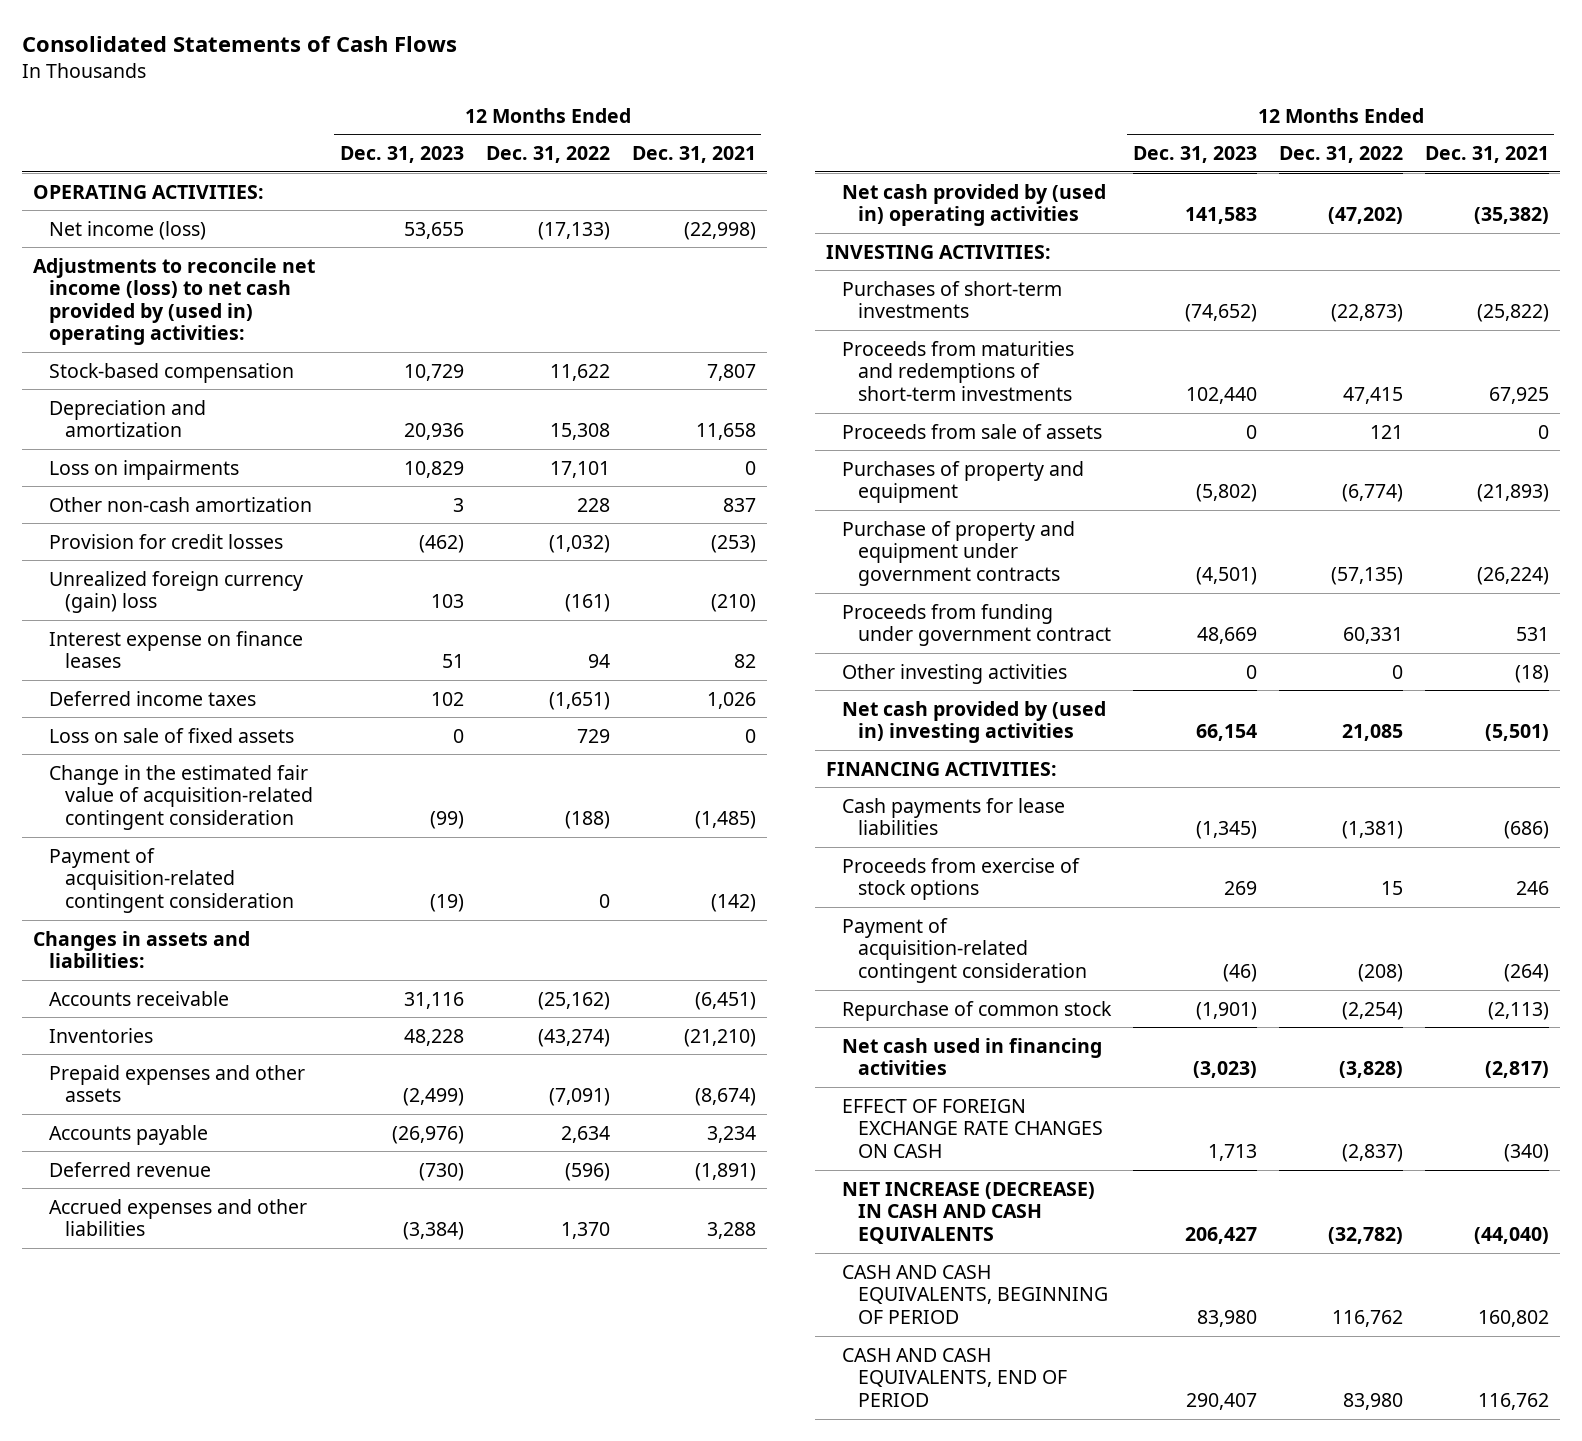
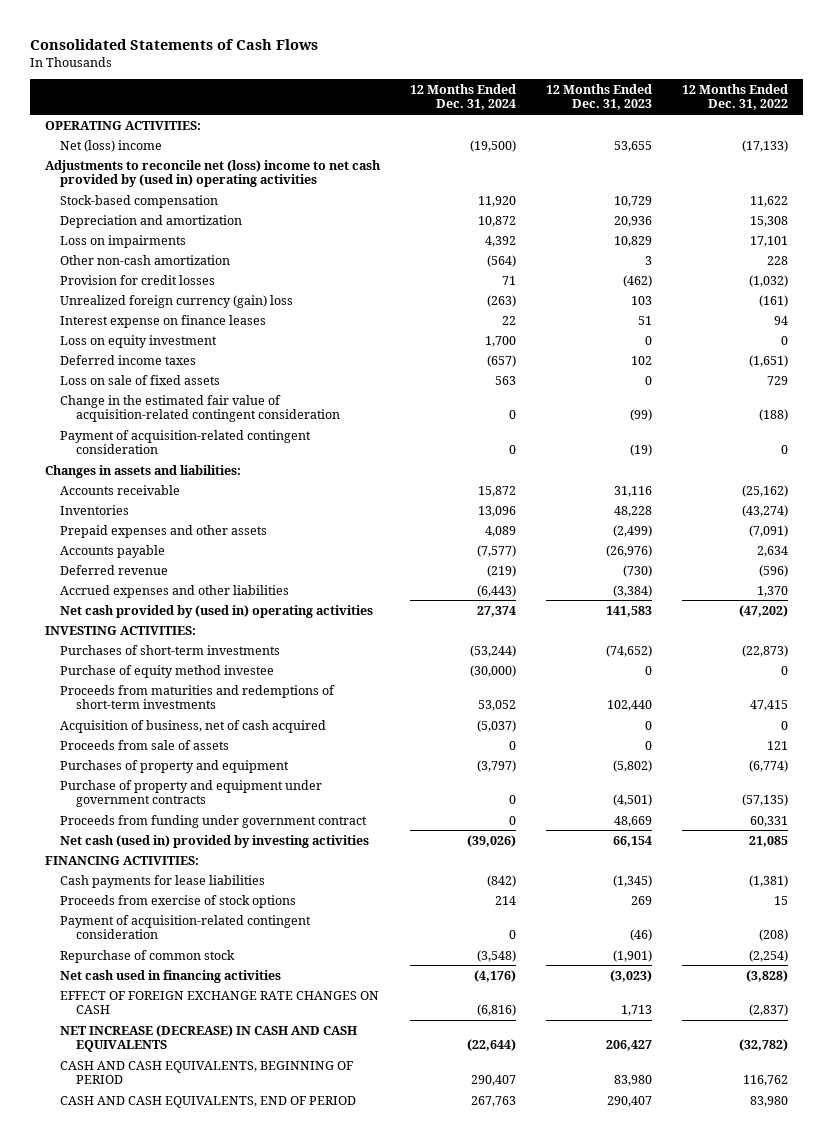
- | 12 Months Ended Dec. 31, 2023 | 12 Months Ended Dec. 31, 2022 | 12 Months Ended Dec. 31, 2021
+ | 12 Months Ended Dec. 31, 2024 | 12 Months Ended Dec. 31, 2023 | 12 Months Ended Dec. 31, 2022
- Net income (loss) | 53,655 | (17,133) | (22,998)
- Adjustments to reconcile net income (loss) to net cash provided by (used in) operating activities:
+ Net (loss) income | (19,500) | 53,655 | (17,133)
+ Adjustments to reconcile net (loss) income to net cash provided by (used in) operating activities
+ Loss on equity investment | 1,700 | 0 | 0
+ Purchase of equity method investee | (30,000) | 0 | 0
+ Acquisition of business, net of cash acquired | (5,037) | 0 | 0
- Other investing activities | 0 | 0 | (18)
- Net cash provided by (used in) investing activities | 66,154 | 21,085 | (5,501)
+ Net cash (used in) provided by investing activities | (39,026) | 66,154 | 21,085

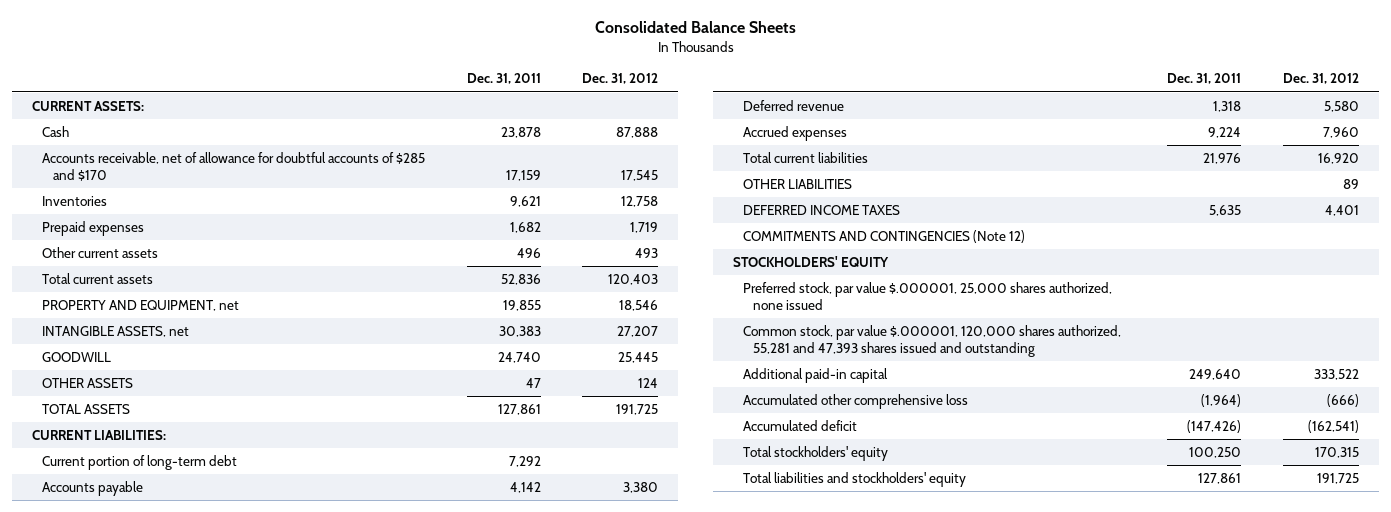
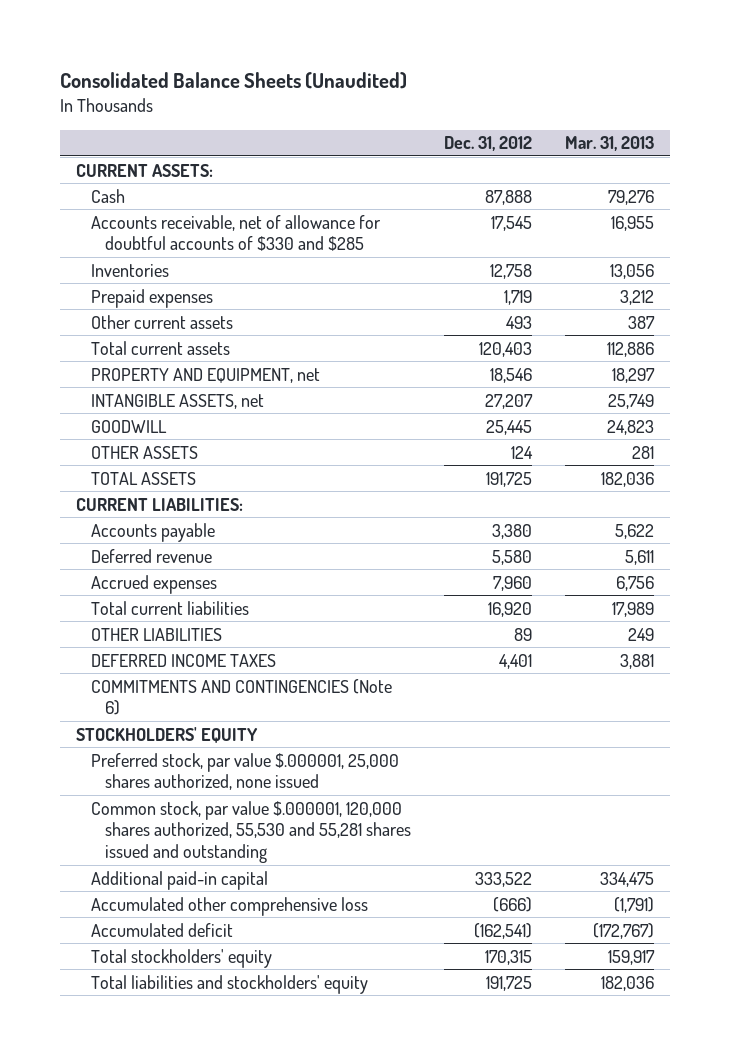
- Consolidated Balance Sheets
+ Consolidated Balance Sheets (Unaudited)
- | Dec. 31, 2011 | Dec. 31, 2012
+ | Dec. 31, 2012 | Mar. 31, 2013
- Accounts receivable, net of allowance for doubtful accounts of $285 and $170 | 17,159 | 17,545
+ Accounts receivable, net of allowance for doubtful accounts of $330 and $285 | 17,545 | 16,955
- Current portion of long-term debt | 7,292 |
- COMMITMENTS AND CONTINGENCIES (Note 12)
+ COMMITMENTS AND CONTINGENCIES (Note 6)
- Common stock, par value $.000001, 120,000 shares authorized, 55,281 and 47,393 shares issued and outstanding
+ Common stock, par value $.000001, 120,000 shares authorized, 55,530 and 55,281 shares issued and outstanding

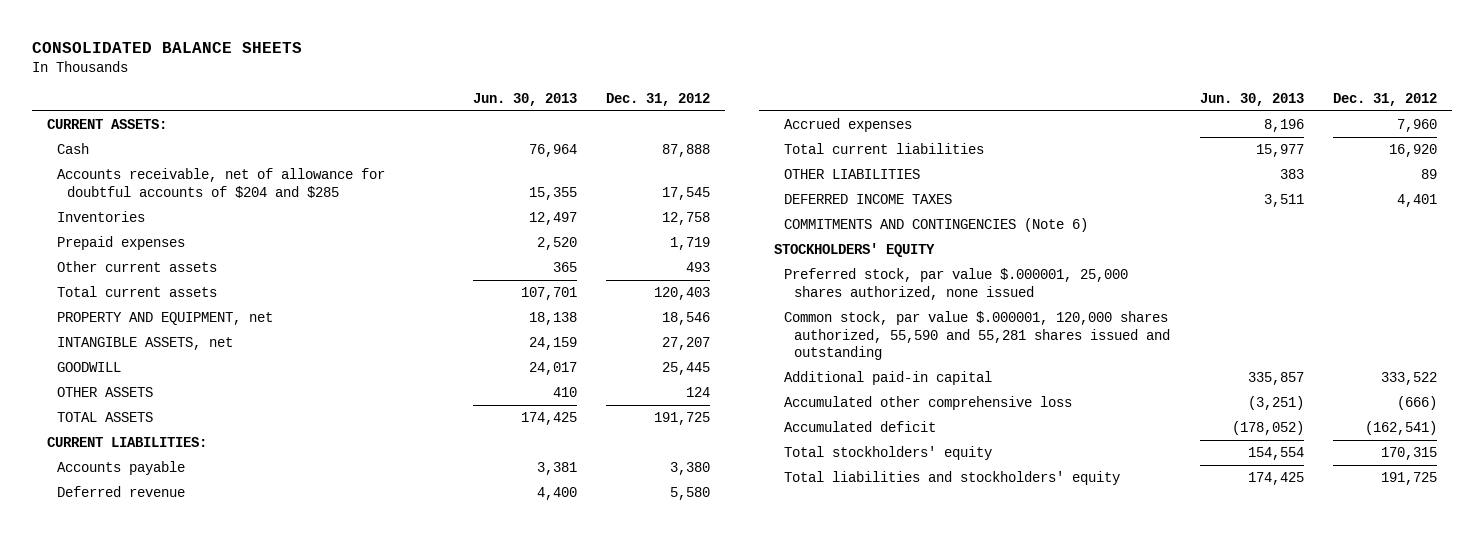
- Consolidated Balance Sheets (Unaudited)
+ CONSOLIDATED BALANCE SHEETS
- | Dec. 31, 2012 | Mar. 31, 2013
+ | Jun. 30, 2013 | Dec. 31, 2012
- Accounts receivable, net of allowance for doubtful accounts of $330 and $285 | 17,545 | 16,955
+ Accounts receivable, net of allowance for doubtful accounts of $204 and $285 | 15,355 | 17,545
- Common stock, par value $.000001, 120,000 shares authorized, 55,530 and 55,281 shares issued and outstanding
+ Common stock, par value $.000001, 120,000 shares authorized, 55,590 and 55,281 shares issued and outstanding

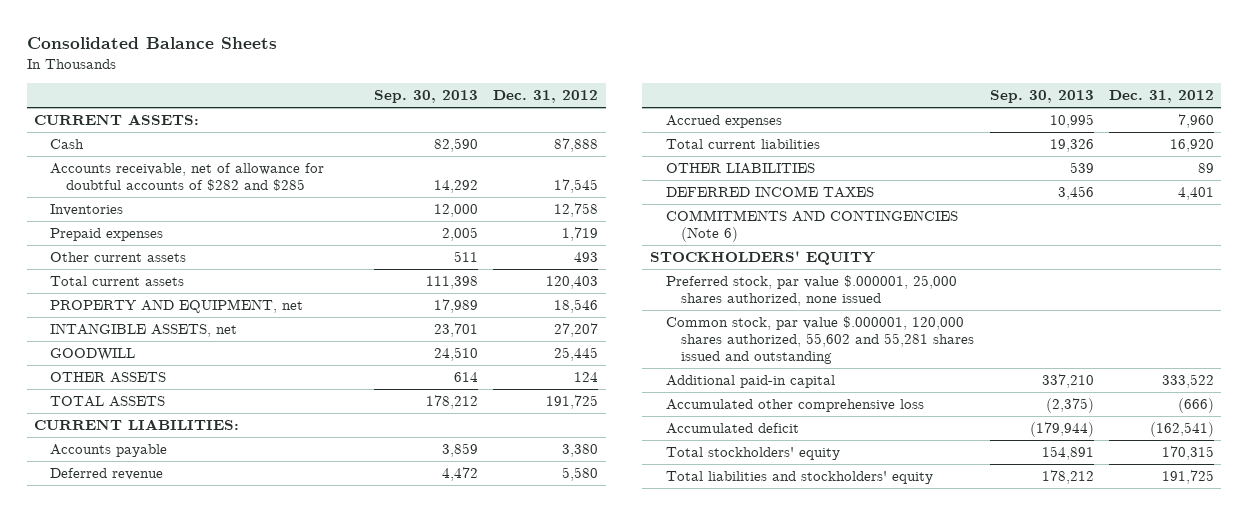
- CONSOLIDATED BALANCE SHEETS
+ Consolidated Balance Sheets
- | Jun. 30, 2013 | Dec. 31, 2012
+ | Sep. 30, 2013 | Dec. 31, 2012
- Accounts receivable, net of allowance for doubtful accounts of $204 and $285 | 15,355 | 17,545
+ Accounts receivable, net of allowance for doubtful accounts of $282 and $285 | 14,292 | 17,545
- Common stock, par value $.000001, 120,000 shares authorized, 55,590 and 55,281 shares issued and outstanding
+ Common stock, par value $.000001, 120,000 shares authorized, 55,602 and 55,281 shares issued and outstanding

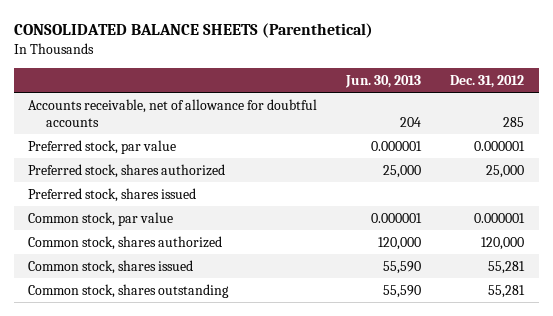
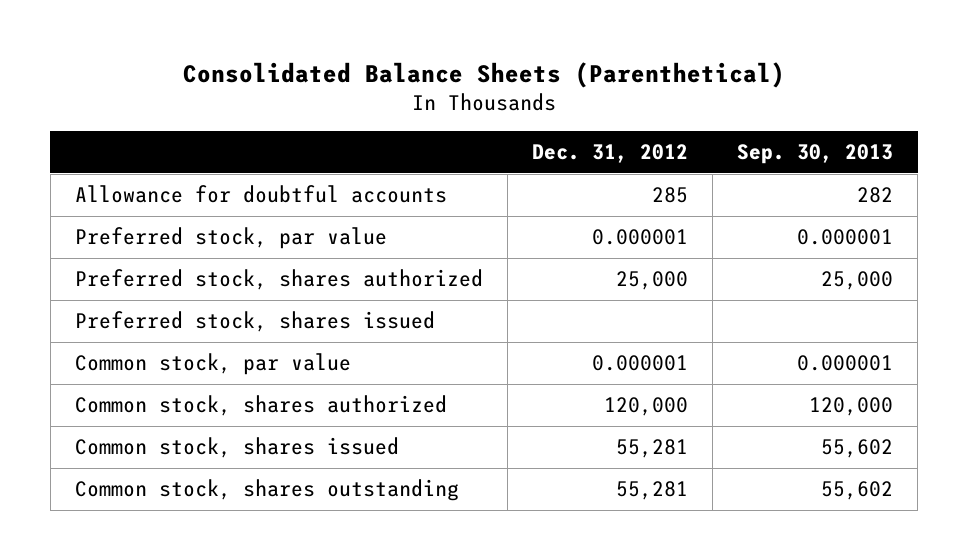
- CONSOLIDATED BALANCE SHEETS (Parenthetical)
+ Consolidated Balance Sheets (Parenthetical)
- | Jun. 30, 2013 | Dec. 31, 2012
+ | Dec. 31, 2012 | Sep. 30, 2013
- Accounts receivable, net of allowance for doubtful accounts | 204 | 285
+ Allowance for doubtful accounts | 285 | 282

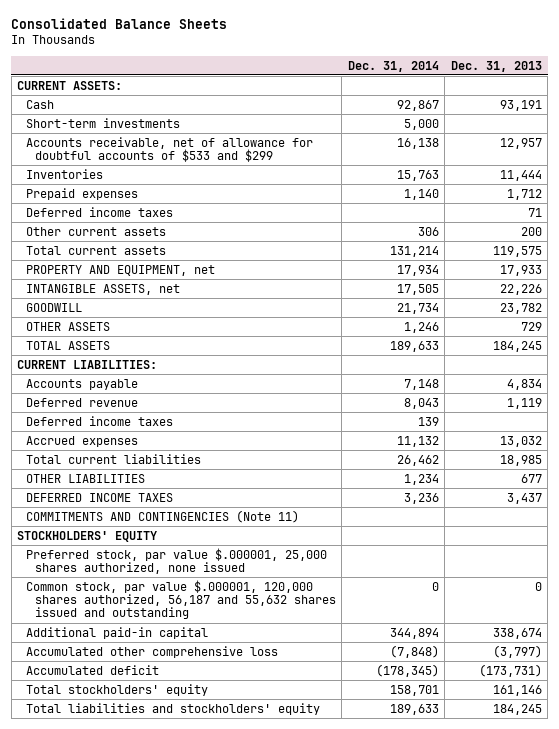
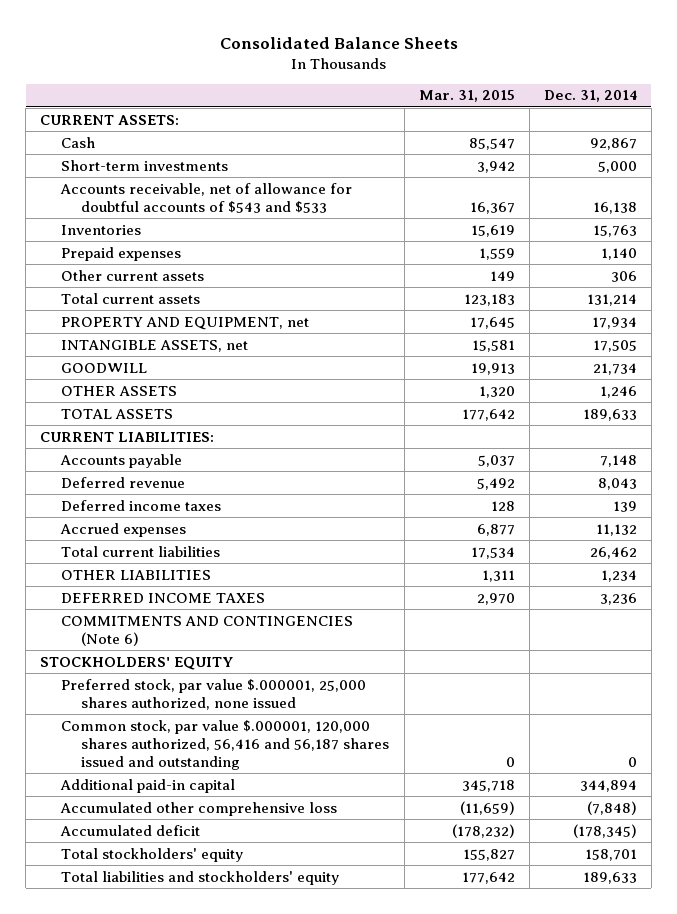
- | Dec. 31, 2014 | Dec. 31, 2013
+ | Mar. 31, 2015 | Dec. 31, 2014
- Accounts receivable, net of allowance for doubtful accounts of $533 and $299 | 16,138 | 12,957
+ Accounts receivable, net of allowance for doubtful accounts of $543 and $533 | 16,367 | 16,138
- Deferred income taxes | | 71
- COMMITMENTS AND CONTINGENCIES (Note 11)
+ COMMITMENTS AND CONTINGENCIES (Note 6)
- Common stock, par value $.000001, 120,000 shares authorized, 56,187 and 55,632 shares issued and outstanding | 0 | 0
+ Common stock, par value $.000001, 120,000 shares authorized, 56,416 and 56,187 shares issued and outstanding | 0 | 0

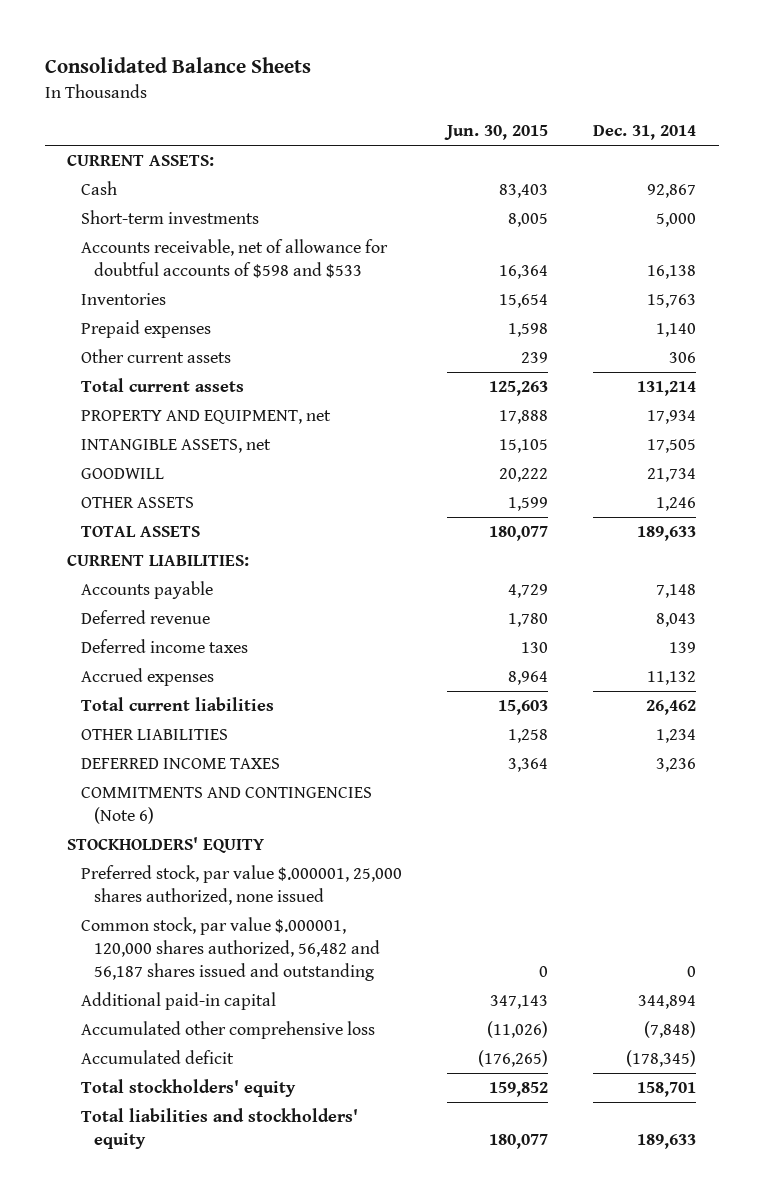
- | Mar. 31, 2015 | Dec. 31, 2014
+ | Jun. 30, 2015 | Dec. 31, 2014
- Accounts receivable, net of allowance for doubtful accounts of $543 and $533 | 16,367 | 16,138
+ Accounts receivable, net of allowance for doubtful accounts of $598 and $533 | 16,364 | 16,138
- Common stock, par value $.000001, 120,000 shares authorized, 56,416 and 56,187 shares issued and outstanding | 0 | 0
+ Common stock, par value $.000001, 120,000 shares authorized, 56,482 and 56,187 shares issued and outstanding | 0 | 0

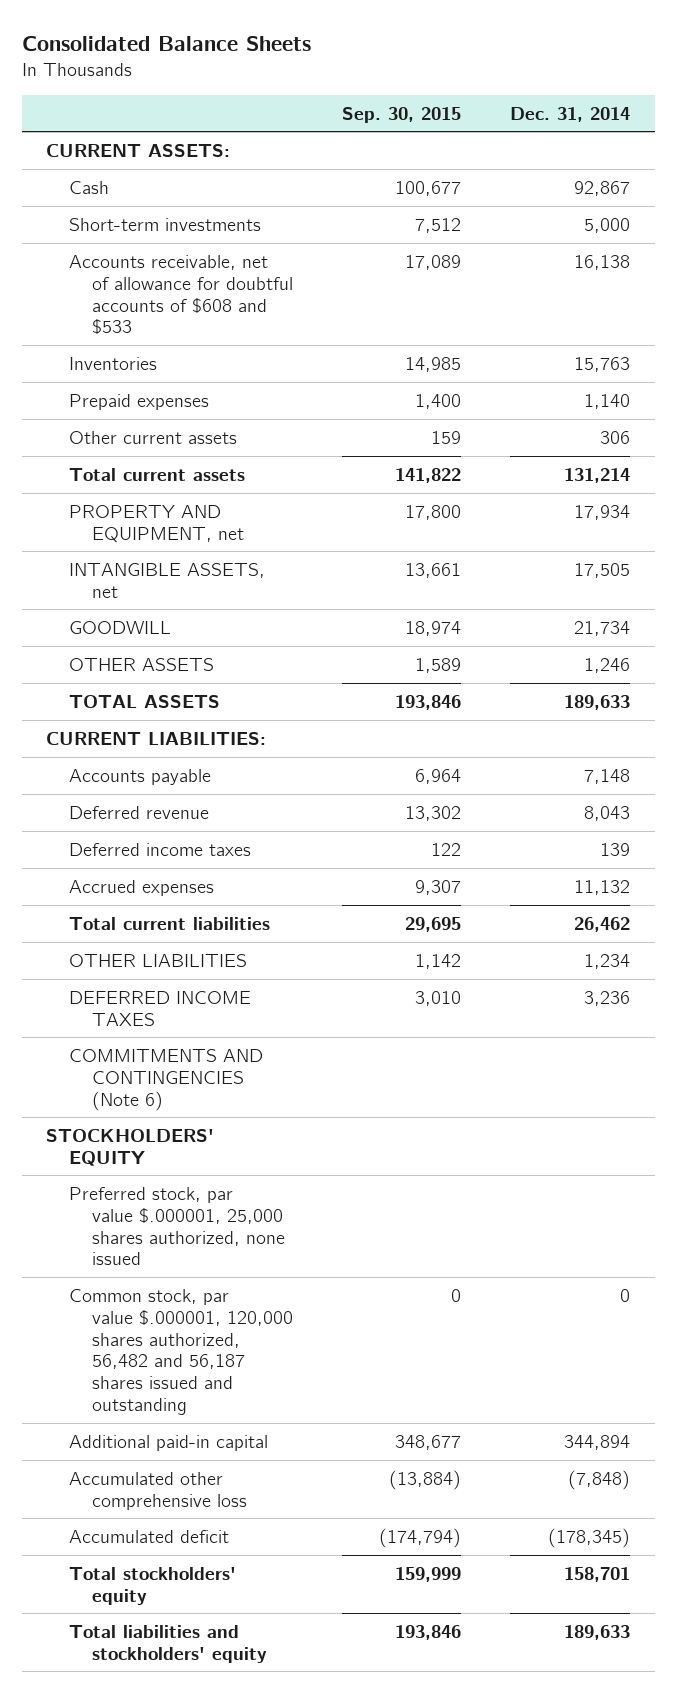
- | Jun. 30, 2015 | Dec. 31, 2014
+ | Sep. 30, 2015 | Dec. 31, 2014
- Accounts receivable, net of allowance for doubtful accounts of $598 and $533 | 16,364 | 16,138
+ Accounts receivable, net of allowance for doubtful accounts of $608 and $533 | 17,089 | 16,138

